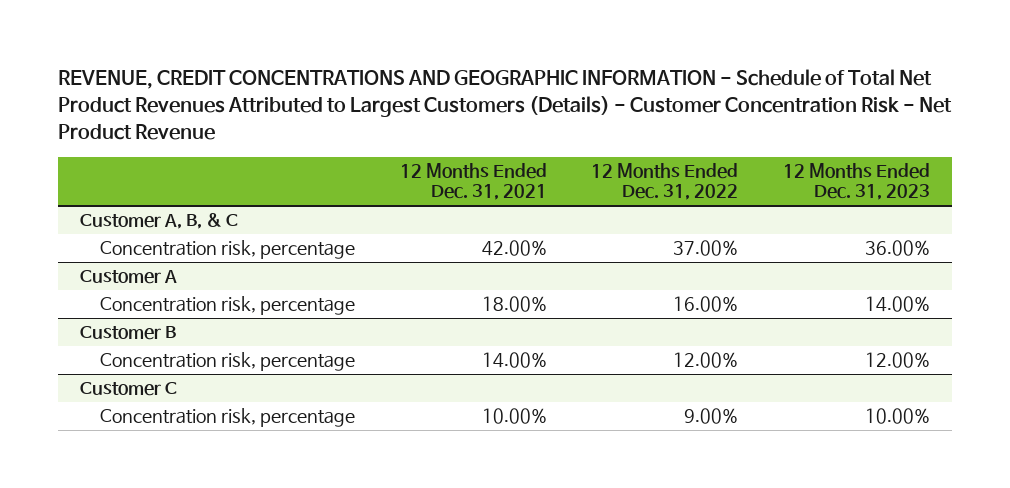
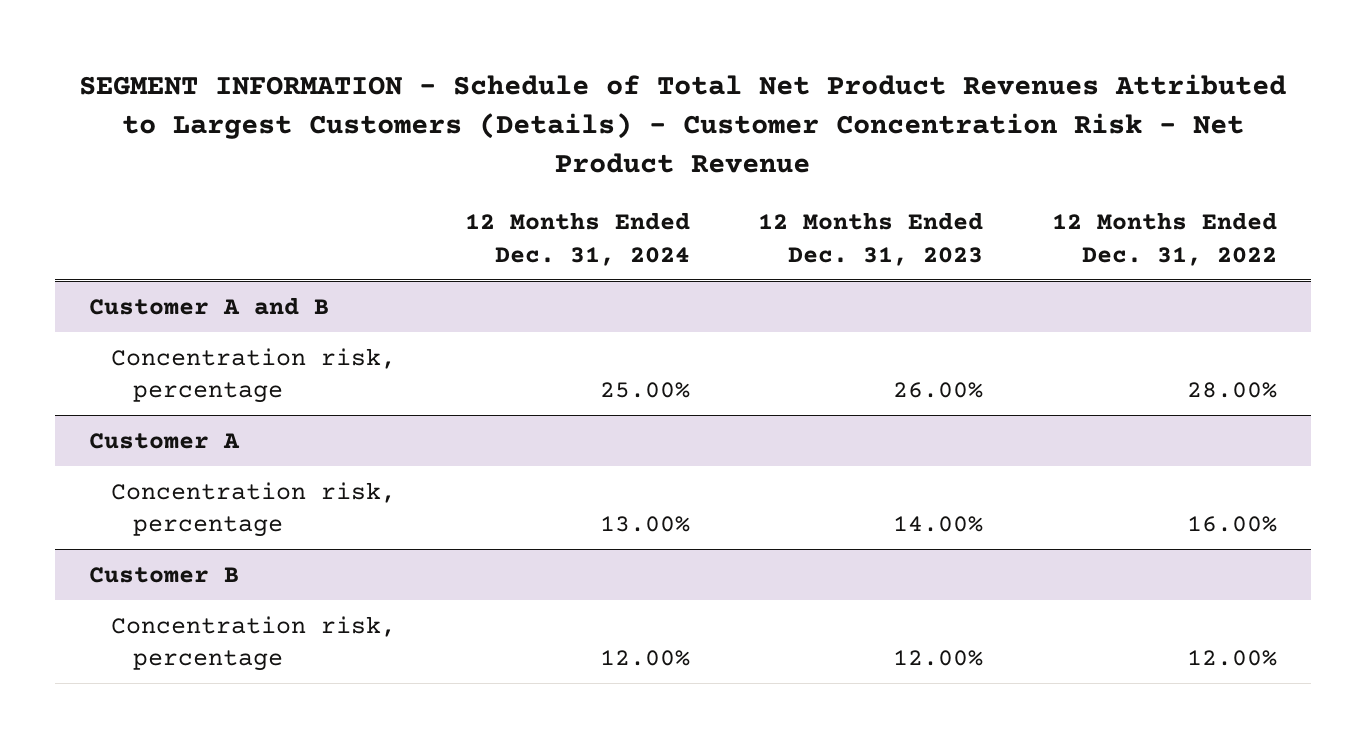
- REVENUE, CREDIT CONCENTRATIONS AND GEOGRAPHIC INFORMATION - Schedule of Total Net Product Revenues Attributed to Largest Customers (Details) - Customer Concentration Risk - Net Product Revenue
+ SEGMENT INFORMATION - Schedule of Total Net Product Revenues Attributed to Largest Customers (Details) - Customer Concentration Risk - Net Product Revenue
- | 12 Months Ended Dec. 31, 2021 | 12 Months Ended Dec. 31, 2022 | 12 Months Ended Dec. 31, 2023
+ | 12 Months Ended Dec. 31, 2024 | 12 Months Ended Dec. 31, 2023 | 12 Months Ended Dec. 31, 2022
- Customer A, B, & C
- Concentration risk, percentage | 42.00% | 37.00% | 36.00%
+ Customer A and B
+ Concentration risk, percentage | 25.00% | 26.00% | 28.00%
- Customer C
- Concentration risk, percentage | 10.00% | 9.00% | 10.00%

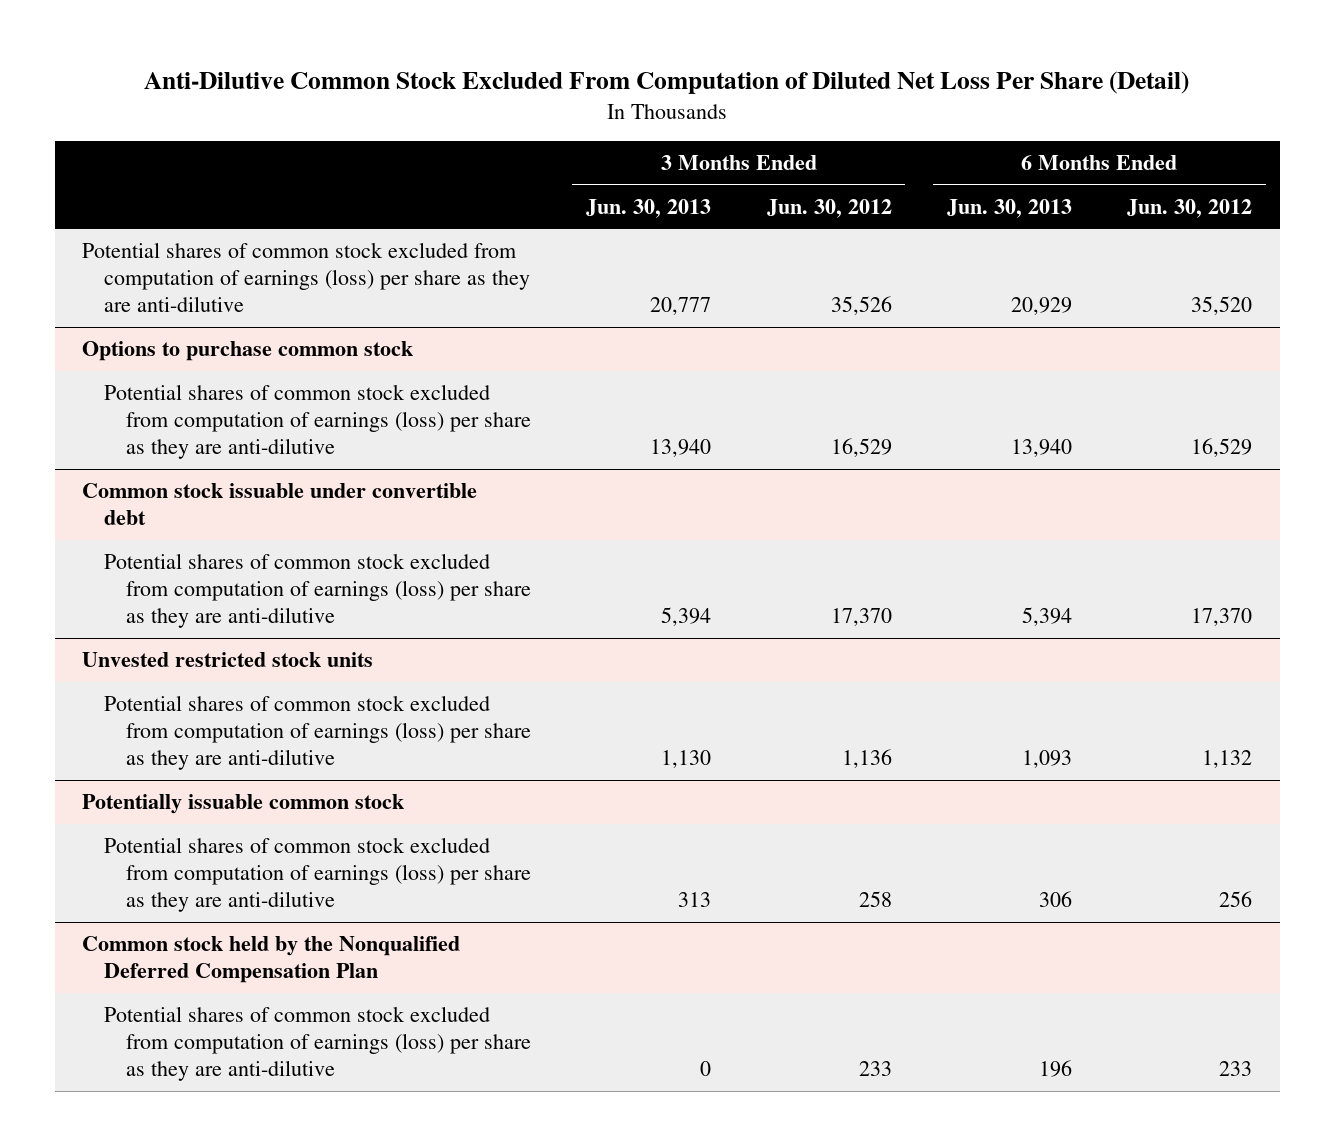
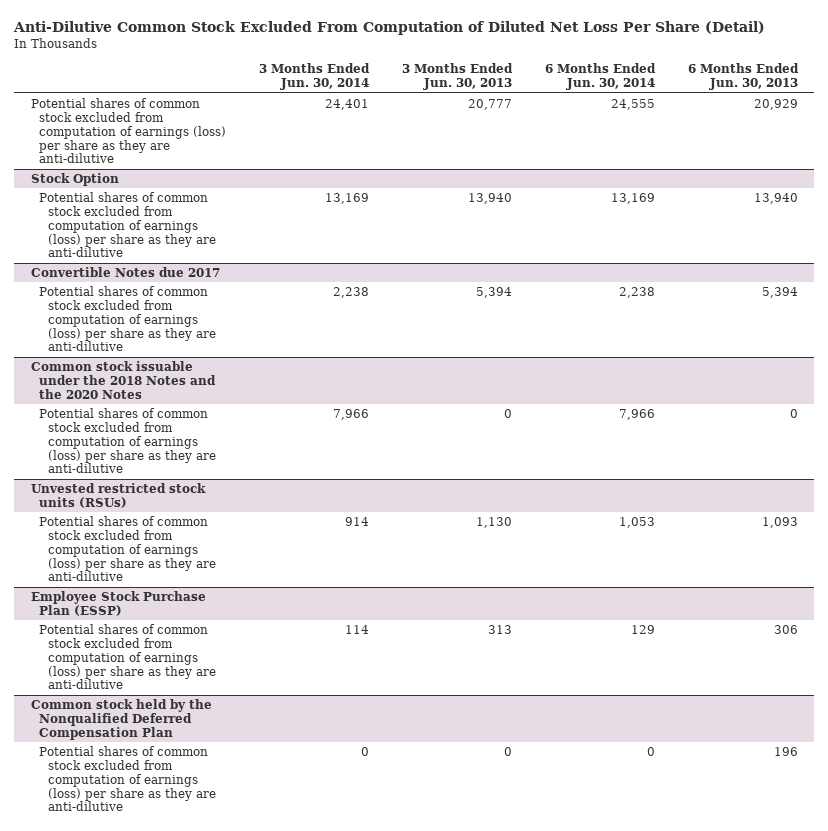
- | 3 Months Ended Jun. 30, 2013 | 3 Months Ended Jun. 30, 2012 | 6 Months Ended Jun. 30, 2013 | 6 Months Ended Jun. 30, 2012
+ | 3 Months Ended Jun. 30, 2014 | 3 Months Ended Jun. 30, 2013 | 6 Months Ended Jun. 30, 2014 | 6 Months Ended Jun. 30, 2013
- Options to purchase common stock
+ Stock Option
- Common stock issuable under convertible debt
+ Convertible Notes due 2017
- Unvested restricted stock units
+ Common stock issuable under the 2018 Notes and the 2020 Notes
+ Potential shares of common stock excluded from computation of earnings (loss) per share as they are anti-dilutive | 7,966 | 0 | 7,966 | 0
+ Unvested restricted stock units (RSUs)
- Potentially issuable common stock
+ Employee Stock Purchase Plan (ESSP)

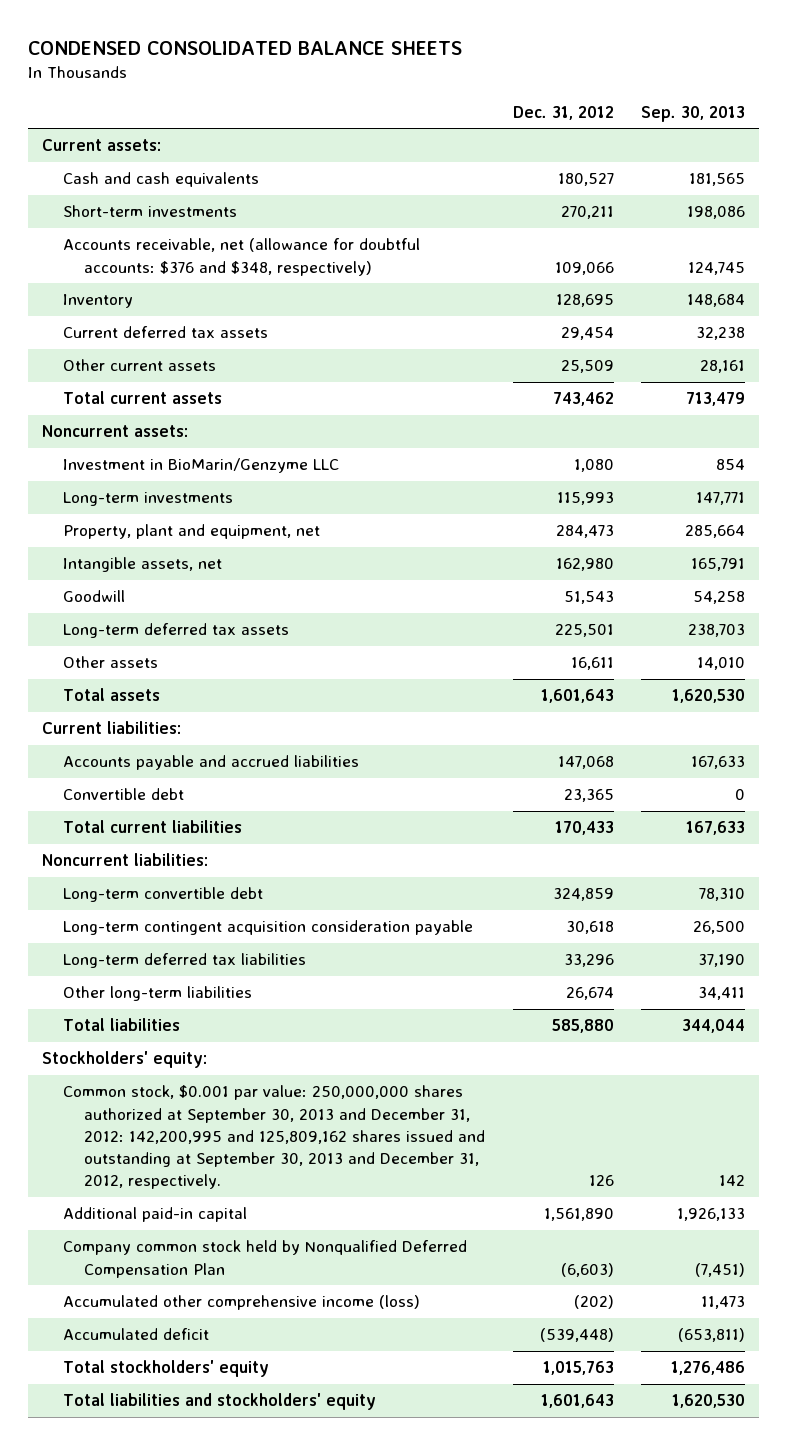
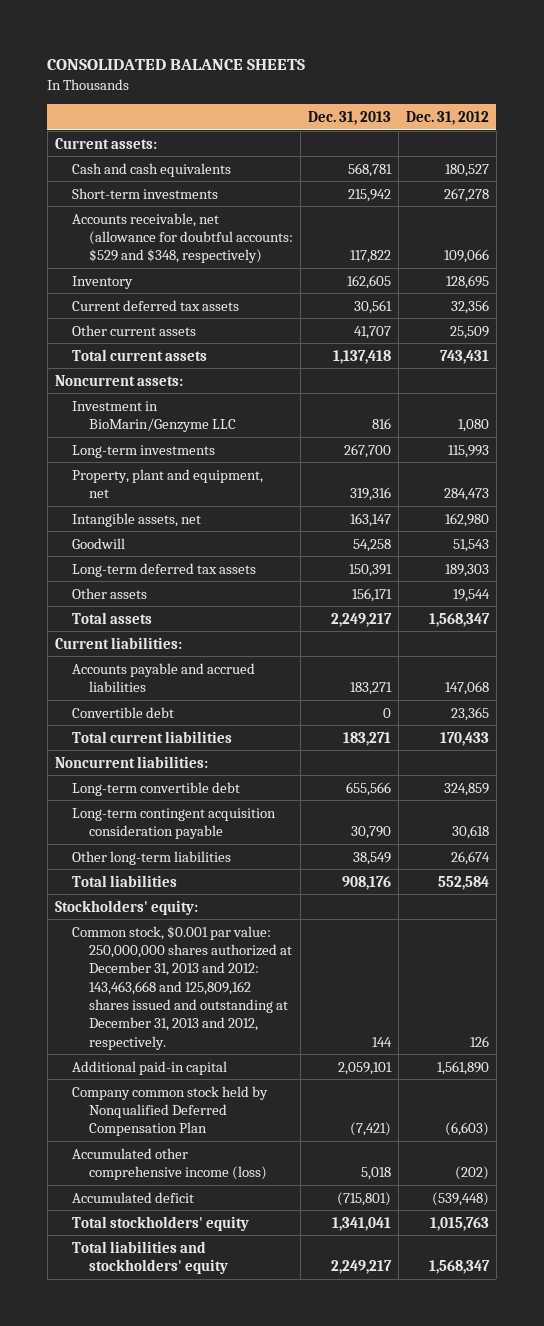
- CONDENSED CONSOLIDATED BALANCE SHEETS
+ CONSOLIDATED BALANCE SHEETS
- | Dec. 31, 2012 | Sep. 30, 2013
+ | Dec. 31, 2013 | Dec. 31, 2012
- Short-term investments | 270,211 | 198,086
- Accounts receivable, net (allowance for doubtful accounts: $376 and $348, respectively) | 109,066 | 124,745
+ Short-term investments | 215,942 | 267,278
+ Accounts receivable, net (allowance for doubtful accounts: $529 and $348, respectively) | 117,822 | 109,066
- Current deferred tax assets | 29,454 | 32,238
+ Current deferred tax assets | 30,561 | 32,356
- Total current assets | 743,462 | 713,479
+ Total current assets | 1,137,418 | 743,431
- Long-term deferred tax assets | 225,501 | 238,703
- Other assets | 16,611 | 14,010
- Total assets | 1,601,643 | 1,620,530
+ Long-term deferred tax assets | 150,391 | 189,303
+ Other assets | 156,171 | 19,544
+ Total assets | 2,249,217 | 1,568,347
- Long-term deferred tax liabilities | 33,296 | 37,190
- Total liabilities | 585,880 | 344,044
+ Total liabilities | 908,176 | 552,584
- Common stock, $0.001 par value: 250,000,000 shares authorized at September 30, 2013 and December 31, 2012: 142,200,995 and 125,809,162 shares issued and outstanding at September 30, 2013 and December 31, 2012, respectively. | 126 | 142
+ Common stock, $0.001 par value: 250,000,000 shares authorized at December 31, 2013 and 2012: 143,463,668 and 125,809,162 shares issued and outstanding at December 31, 2013 and 2012, respectively. | 144 | 126
- Total liabilities and stockholders' equity | 1,601,643 | 1,620,530
+ Total liabilities and stockholders' equity | 2,249,217 | 1,568,347

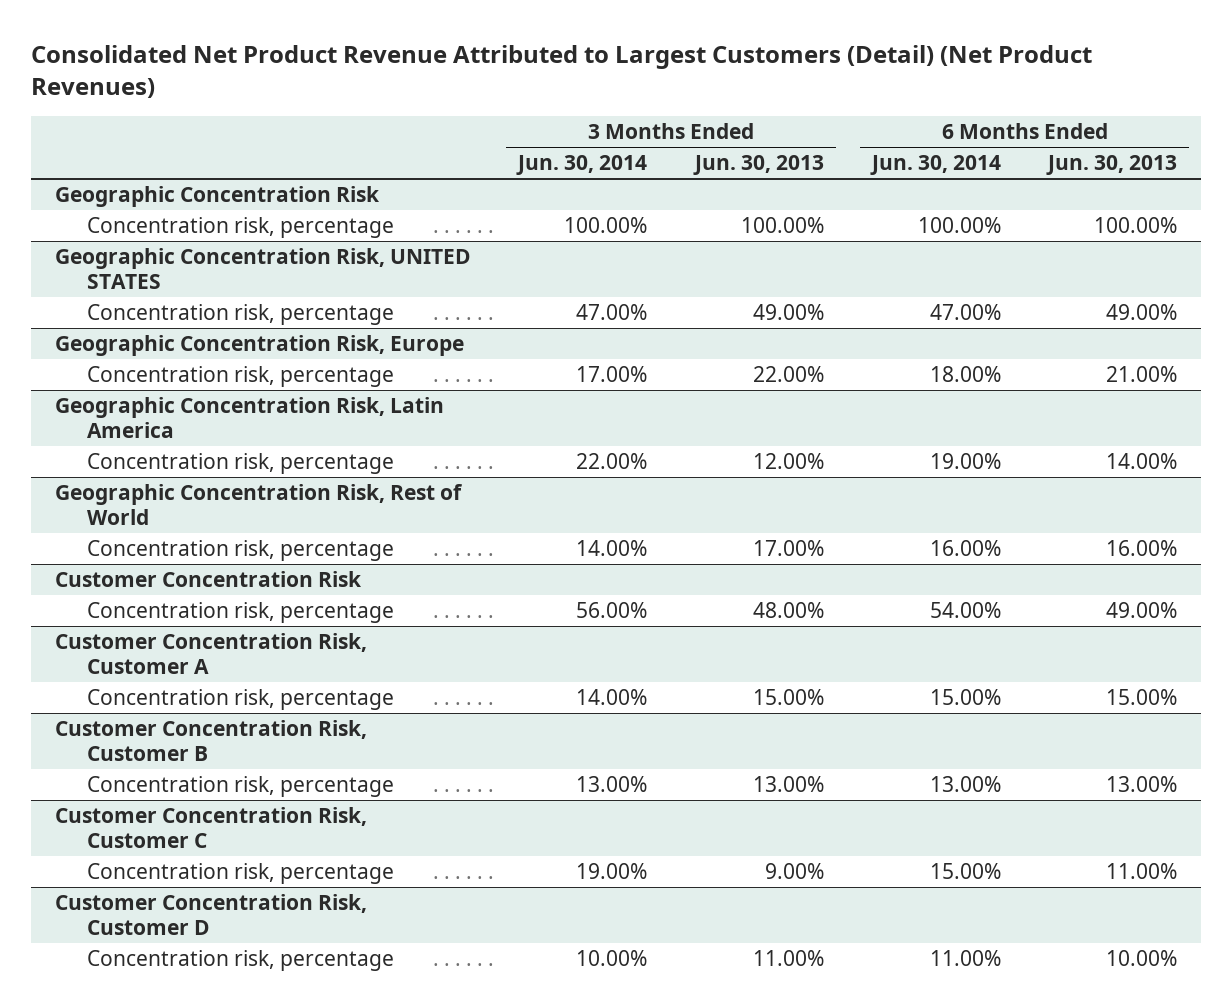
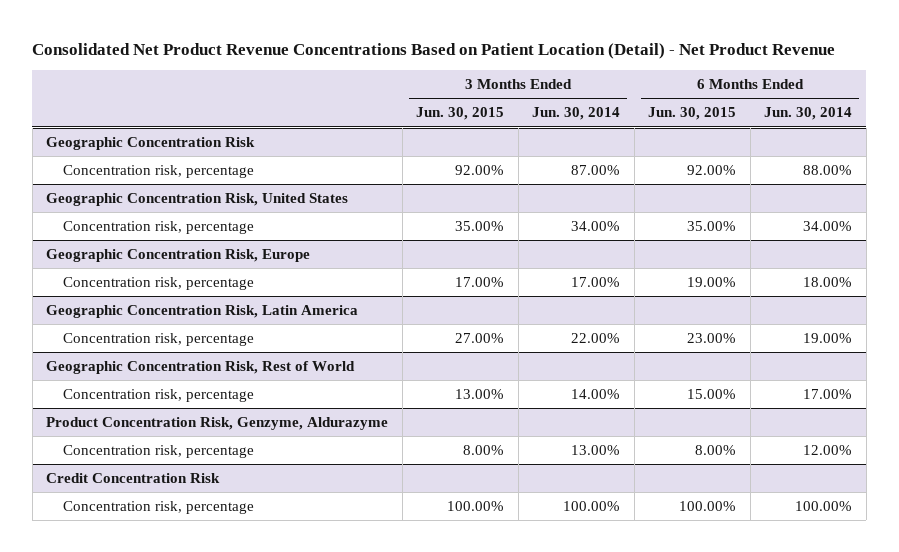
- Consolidated Net Product Revenue Attributed to Largest Customers (Detail) (Net Product Revenues)
+ Consolidated Net Product Revenue Concentrations Based on Patient Location (Detail) - Net Product Revenue
- | 3 Months Ended Jun. 30, 2014 | 3 Months Ended Jun. 30, 2013 | 6 Months Ended Jun. 30, 2014 | 6 Months Ended Jun. 30, 2013
+ | 3 Months Ended Jun. 30, 2015 | 3 Months Ended Jun. 30, 2014 | 6 Months Ended Jun. 30, 2015 | 6 Months Ended Jun. 30, 2014
@ Geographic Concentration Risk
- Concentration risk, percentage | 100.00% | 100.00% | 100.00% | 100.00%
- Geographic Concentration Risk, UNITED STATES
- Concentration risk, percentage | 47.00% | 49.00% | 47.00% | 49.00%
@ Geographic Concentration Risk
+ Concentration risk, percentage | 92.00% | 87.00% | 92.00% | 88.00%
+ Geographic Concentration Risk, United States
+ Concentration risk, percentage | 35.00% | 34.00% | 35.00% | 34.00%
@ Geographic Concentration Risk, Rest of World
- Concentration risk, percentage | 14.00% | 17.00% | 16.00% | 16.00%
- Customer Concentration Risk
- Concentration risk, percentage | 56.00% | 48.00% | 54.00% | 49.00%
- Customer Concentration Risk, Customer A
- Concentration risk, percentage | 14.00% | 15.00% | 15.00% | 15.00%
- Customer Concentration Risk, Customer B
- Concentration risk, percentage | 13.00% | 13.00% | 13.00% | 13.00%
- Customer Concentration Risk, Customer C
- Concentration risk, percentage | 19.00% | 9.00% | 15.00% | 11.00%
- Customer Concentration Risk, Customer D
- Concentration risk, percentage | 10.00% | 11.00% | 11.00% | 10.00%
@ Geographic Concentration Risk, Rest of World
+ Concentration risk, percentage | 13.00% | 14.00% | 15.00% | 17.00%
+ Product Concentration Risk, Genzyme, Aldurazyme
+ Concentration risk, percentage | 8.00% | 13.00% | 8.00% | 12.00%
+ Credit Concentration Risk
+ Concentration risk, percentage | 100.00% | 100.00% | 100.00% | 100.00%

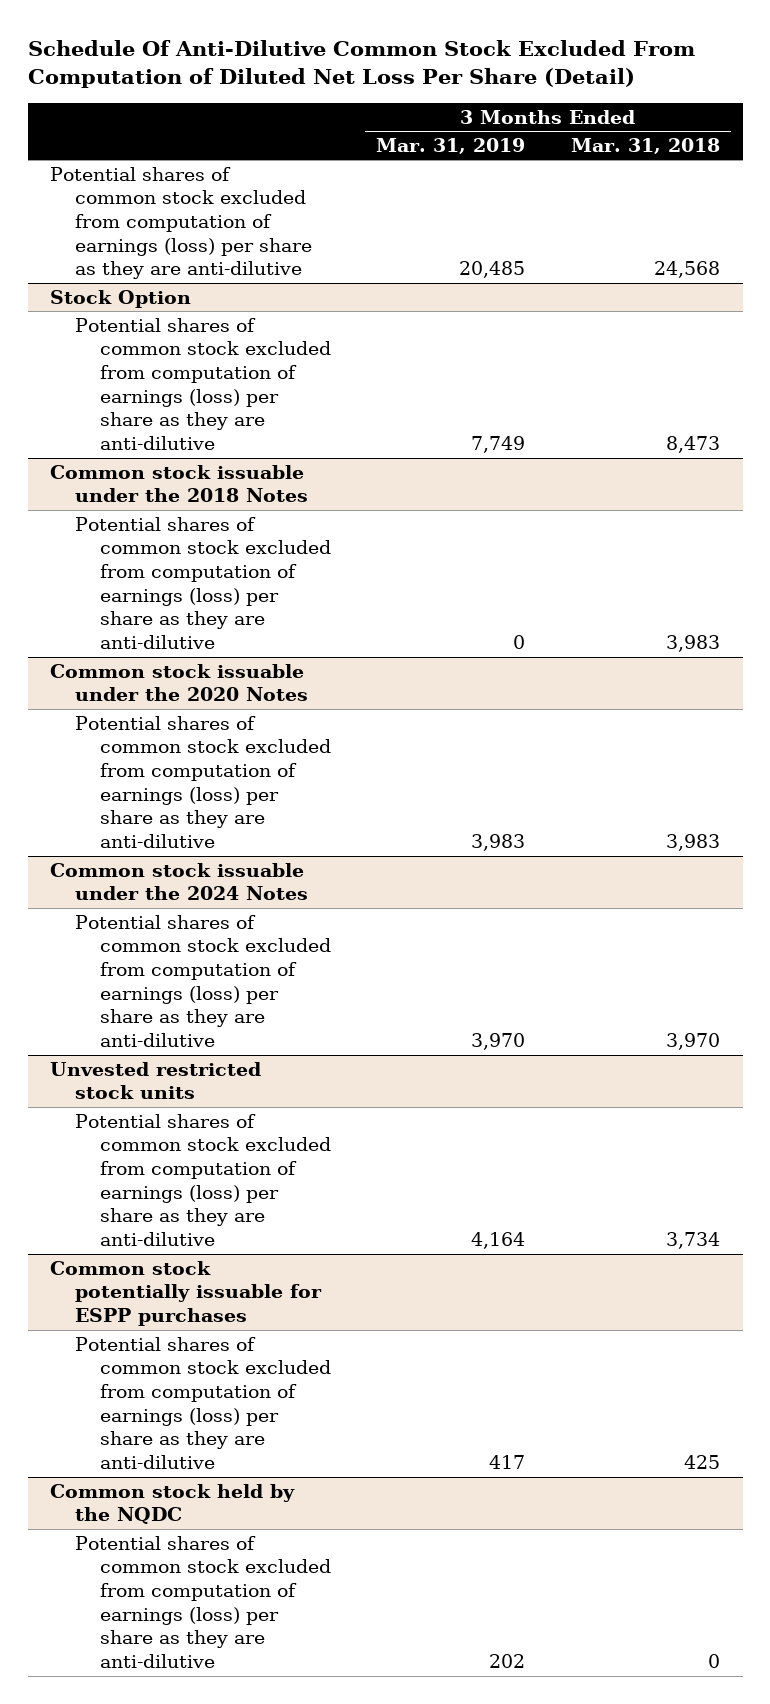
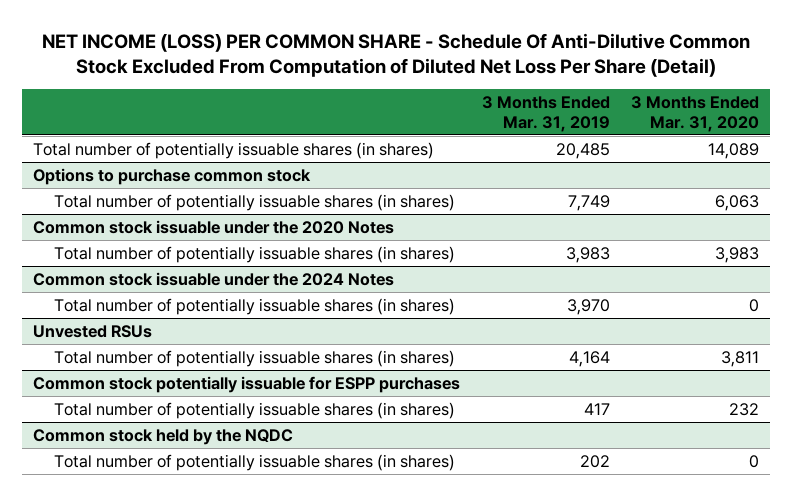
- Schedule Of Anti-Dilutive Common Stock Excluded From Computation of Diluted Net Loss Per Share (Detail)
+ NET INCOME (LOSS) PER COMMON SHARE - Schedule Of Anti-Dilutive Common Stock Excluded From Computation of Diluted Net Loss Per Share (Detail)
- | 3 Months Ended Mar. 31, 2019 | 3 Months Ended Mar. 31, 2018
+ | 3 Months Ended Mar. 31, 2019 | 3 Months Ended Mar. 31, 2020
- Potential shares of common stock excluded from computation of earnings (loss) per share as they are anti-dilutive | 20,485 | 24,568
- Stock Option
- Potential shares of common stock excluded from computation of earnings (loss) per share as they are anti-dilutive | 7,749 | 8,473
- Common stock issuable under the 2018 Notes
- Potential shares of common stock excluded from computation of earnings (loss) per share as they are anti-dilutive | 0 | 3,983
+ Total number of potentially issuable shares (in shares) | 20,485 | 14,089
+ Options to purchase common stock
+ Total number of potentially issuable shares (in shares) | 7,749 | 6,063
@ Common stock issuable under the 2020 Notes
- Potential shares of common stock excluded from computation of earnings (loss) per share as they are anti-dilutive | 3,983 | 3,983
+ Total number of potentially issuable shares (in shares) | 3,983 | 3,983
@ Common stock issuable under the 2024 Notes
- Potential shares of common stock excluded from computation of earnings (loss) per share as they are anti-dilutive | 3,970 | 3,970
- Unvested restricted stock units
- Potential shares of common stock excluded from computation of earnings (loss) per share as they are anti-dilutive | 4,164 | 3,734
@ Common stock issuable under the 2024 Notes
+ Total number of potentially issuable shares (in shares) | 3,970 | 0
+ Unvested RSUs
+ Total number of potentially issuable shares (in shares) | 4,164 | 3,811
@ Common stock potentially issuable for ESPP purchases
- Potential shares of common stock excluded from computation of earnings (loss) per share as they are anti-dilutive | 417 | 425
+ Total number of potentially issuable shares (in shares) | 417 | 232
@ Common stock held by the NQDC
- Potential shares of common stock excluded from computation of earnings (loss) per share as they are anti-dilutive | 202 | 0
+ Total number of potentially issuable shares (in shares) | 202 | 0

